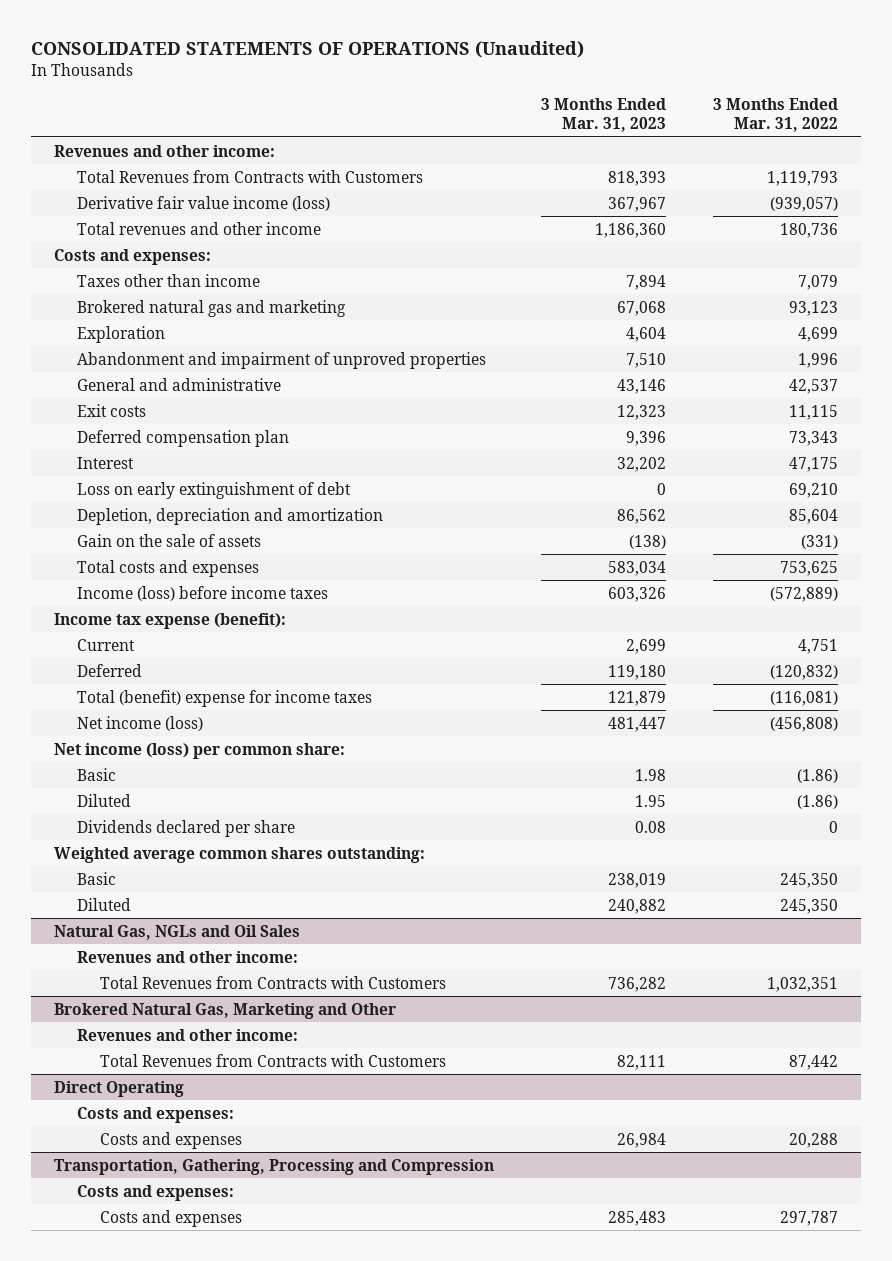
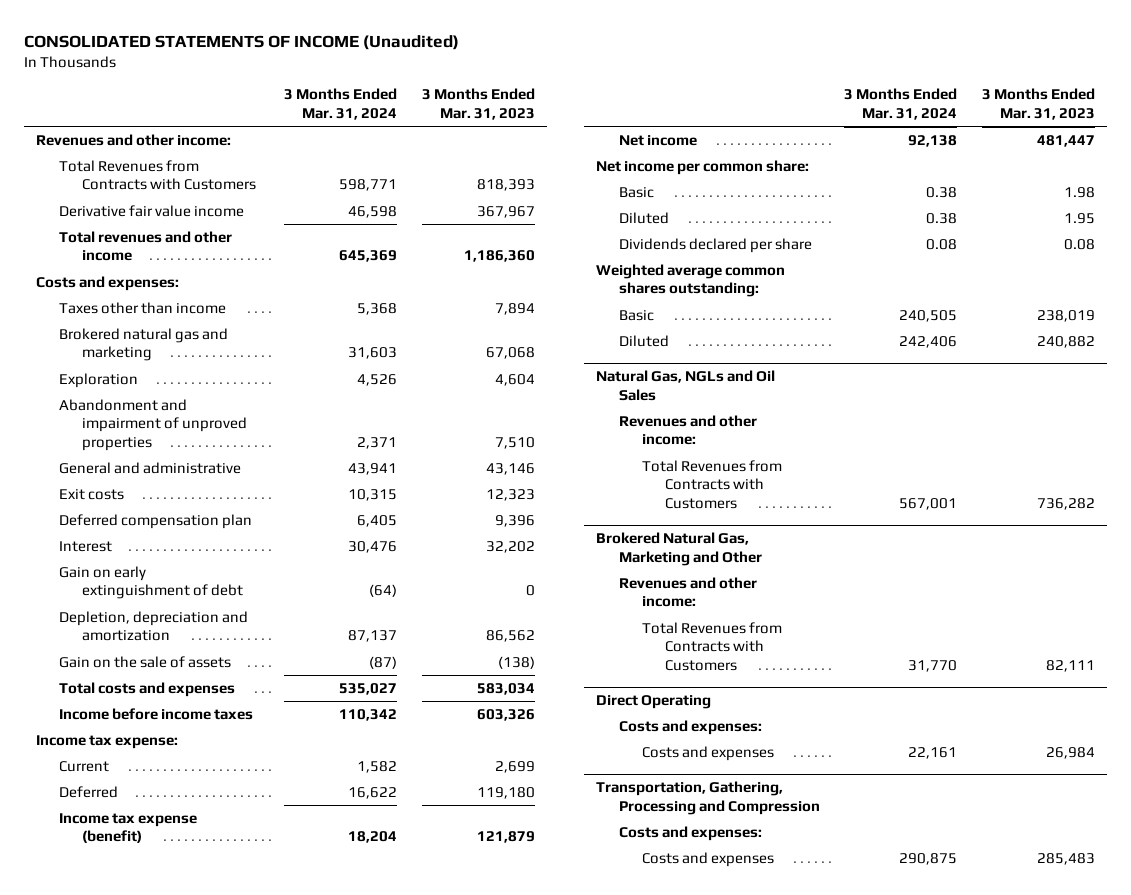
- CONSOLIDATED STATEMENTS OF OPERATIONS (Unaudited)
+ CONSOLIDATED STATEMENTS OF INCOME (Unaudited)
- | 3 Months Ended Mar. 31, 2023 | 3 Months Ended Mar. 31, 2022
+ | 3 Months Ended Mar. 31, 2024 | 3 Months Ended Mar. 31, 2023
- Derivative fair value income (loss) | 367,967 | (939,057)
+ Derivative fair value income | 46,598 | 367,967
- Loss on early extinguishment of debt | 0 | 69,210
+ Gain on early extinguishment of debt | (64) | 0
- Income (loss) before income taxes | 603,326 | (572,889)
- Income tax expense (benefit):
+ Income before income taxes | 110,342 | 603,326
+ Income tax expense:
- Total (benefit) expense for income taxes | 121,879 | (116,081)
- Net income (loss) | 481,447 | (456,808)
- Net income (loss) per common share:
+ Income tax expense (benefit) | 18,204 | 121,879
+ Net income | 92,138 | 481,447
+ Net income per common share:

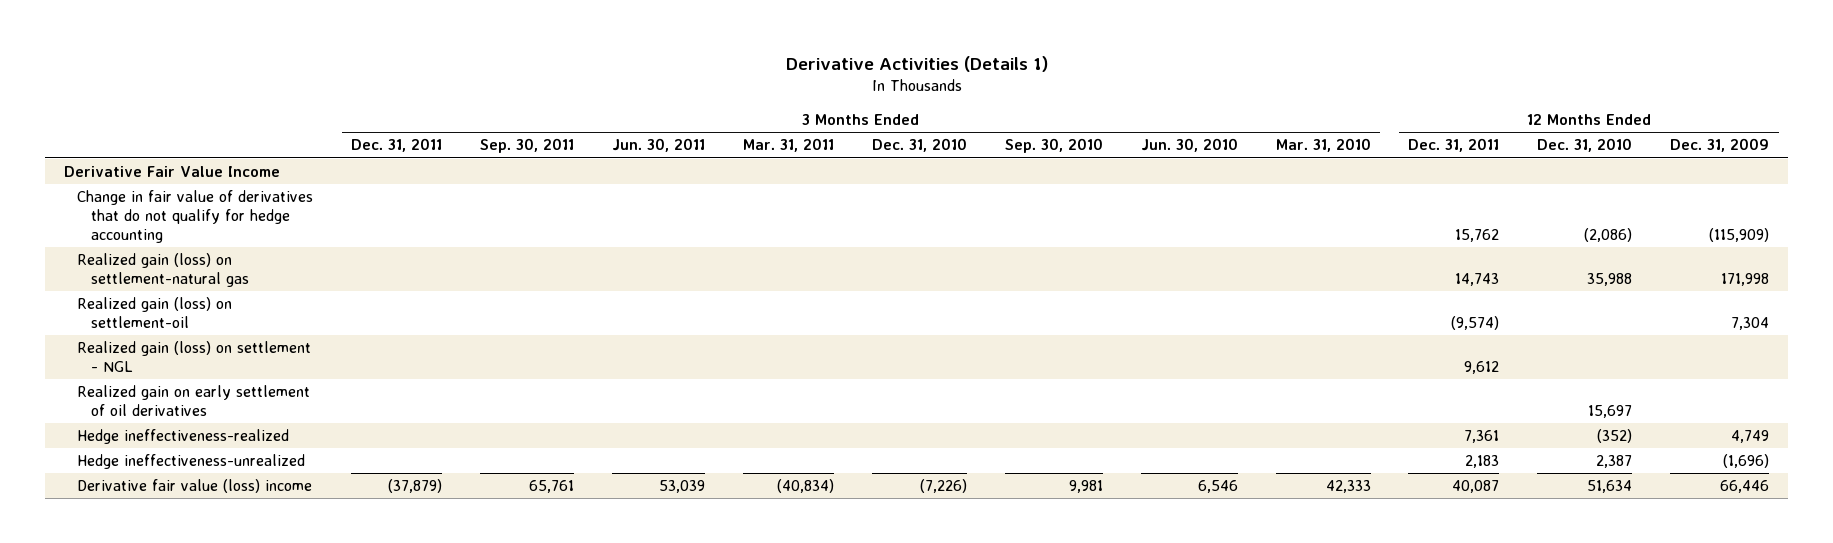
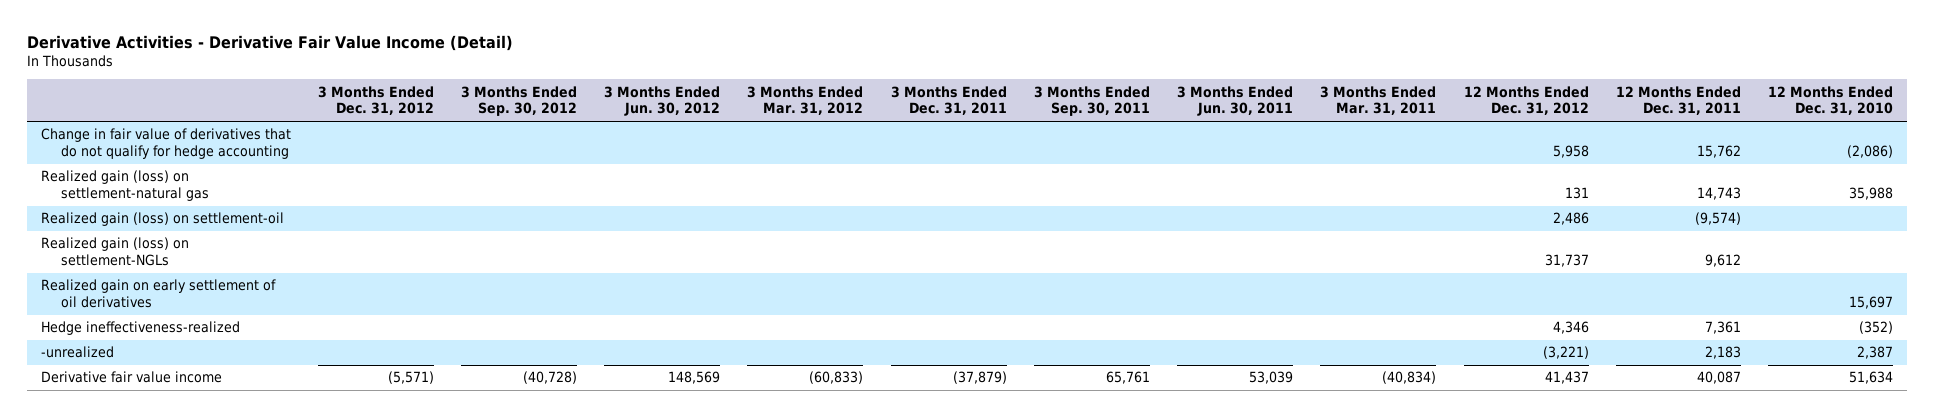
- Derivative Activities (Details 1)
+ Derivative Activities - Derivative Fair Value Income (Detail)
- | 3 Months Ended Dec. 31, 2011 | 3 Months Ended Sep. 30, 2011 | 3 Months Ended Jun. 30, 2011 | 3 Months Ended Mar. 31, 2011 | 3 Months Ended Dec. 31, 2010 | 3 Months Ended Sep. 30, 2010 | 3 Months Ended Jun. 30, 2010 | 3 Months Ended Mar. 31, 2010 | 12 Months Ended Dec. 31, 2011 | 12 Months Ended Dec. 31, 2010 | 12 Months Ended Dec. 31, 2009
+ | 3 Months Ended Dec. 31, 2012 | 3 Months Ended Sep. 30, 2012 | 3 Months Ended Jun. 30, 2012 | 3 Months Ended Mar. 31, 2012 | 3 Months Ended Dec. 31, 2011 | 3 Months Ended Sep. 30, 2011 | 3 Months Ended Jun. 30, 2011 | 3 Months Ended Mar. 31, 2011 | 12 Months Ended Dec. 31, 2012 | 12 Months Ended Dec. 31, 2011 | 12 Months Ended Dec. 31, 2010
- Derivative Fair Value Income
- Realized gain (loss) on settlement - NGL | | | | | | | | | 9,612 | |
+ Realized gain (loss) on settlement-NGLs | | | | | | | | | 31,737 | 9,612 |
- Hedge ineffectiveness-unrealized | | | | | | | | | 2,183 | 2,387 | (1,696)
- Derivative fair value (loss) income | (37,879) | 65,761 | 53,039 | (40,834) | (7,226) | 9,981 | 6,546 | 42,333 | 40,087 | 51,634 | 66,446
+ -unrealized | | | | | | | | | (3,221) | 2,183 | 2,387
+ Derivative fair value income | (5,571) | (40,728) | 148,569 | (60,833) | (37,879) | 65,761 | 53,039 | (40,834) | 41,437 | 40,087 | 51,634

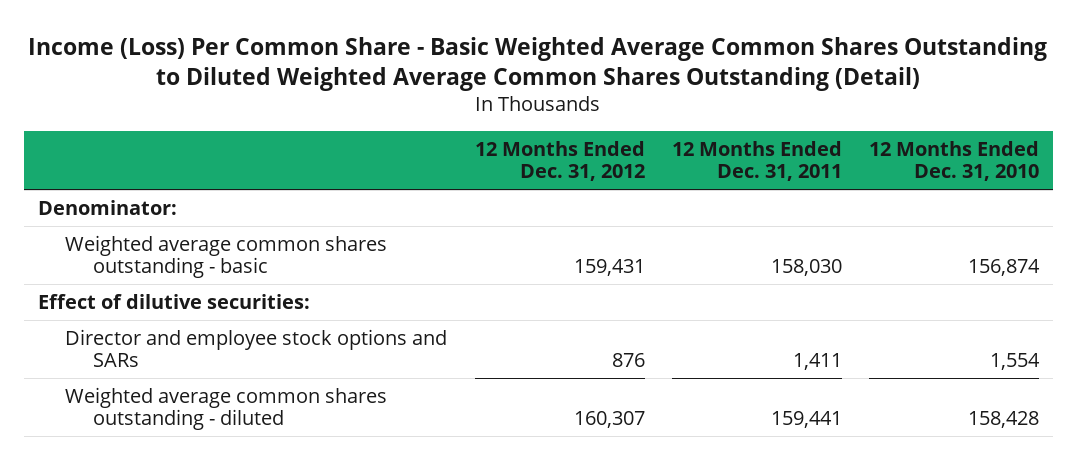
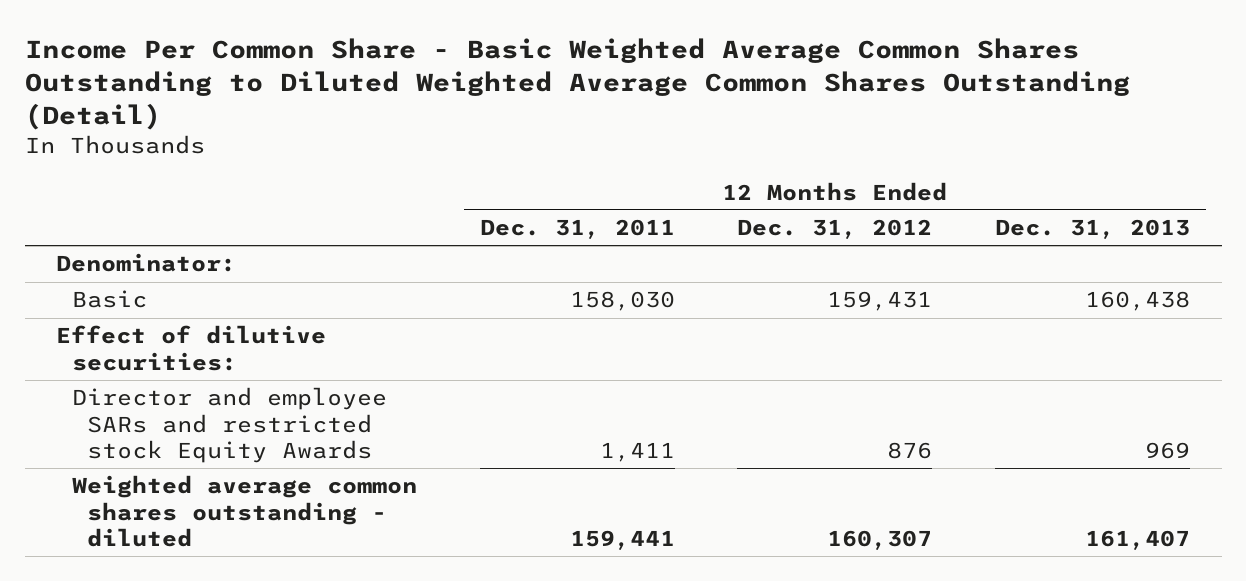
- Income (Loss) Per Common Share - Basic Weighted Average Common Shares Outstanding to Diluted Weighted Average Common Shares Outstanding (Detail)
+ Income Per Common Share - Basic Weighted Average Common Shares Outstanding to Diluted Weighted Average Common Shares Outstanding (Detail)
- | 12 Months Ended Dec. 31, 2012 | 12 Months Ended Dec. 31, 2011 | 12 Months Ended Dec. 31, 2010
+ | 12 Months Ended Dec. 31, 2011 | 12 Months Ended Dec. 31, 2012 | 12 Months Ended Dec. 31, 2013
- Weighted average common shares outstanding - basic | 159,431 | 158,030 | 156,874
+ Basic | 158,030 | 159,431 | 160,438
- Director and employee stock options and SARs | 876 | 1,411 | 1,554
+ Director and employee SARs and restricted stock Equity Awards | 1,411 | 876 | 969

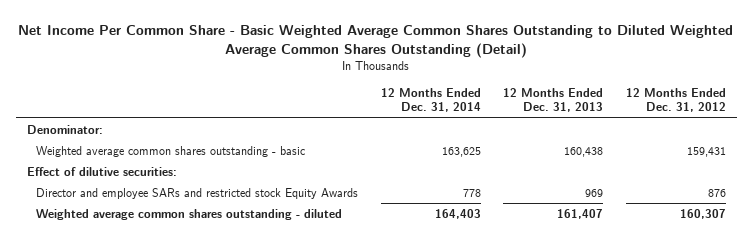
- Income Per Common Share - Basic Weighted Average Common Shares Outstanding to Diluted Weighted Average Common Shares Outstanding (Detail)
+ Net Income Per Common Share - Basic Weighted Average Common Shares Outstanding to Diluted Weighted Average Common Shares Outstanding (Detail)
- | 12 Months Ended Dec. 31, 2011 | 12 Months Ended Dec. 31, 2012 | 12 Months Ended Dec. 31, 2013
+ | 12 Months Ended Dec. 31, 2014 | 12 Months Ended Dec. 31, 2013 | 12 Months Ended Dec. 31, 2012
- Basic | 158,030 | 159,431 | 160,438
+ Weighted average common shares outstanding - basic | 163,625 | 160,438 | 159,431

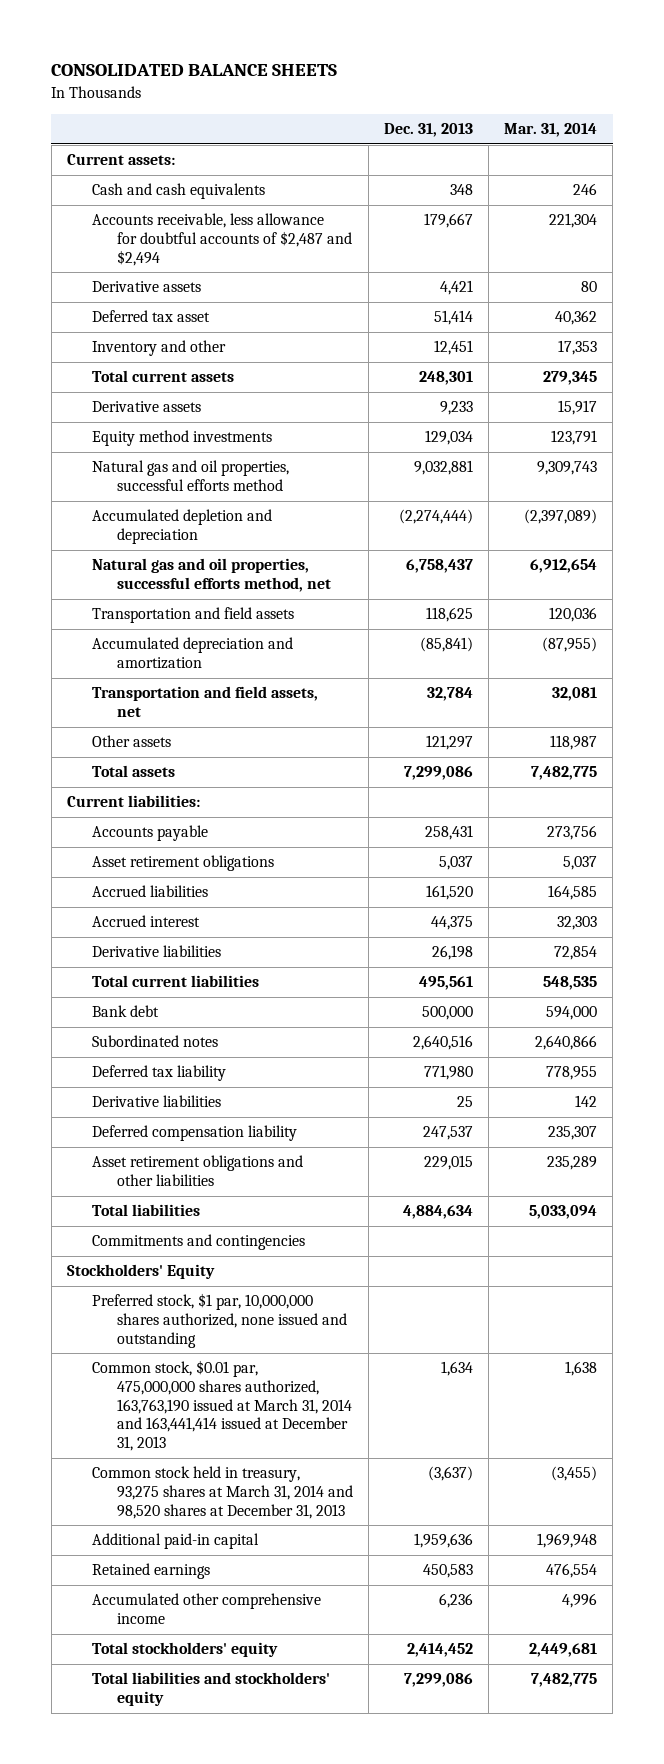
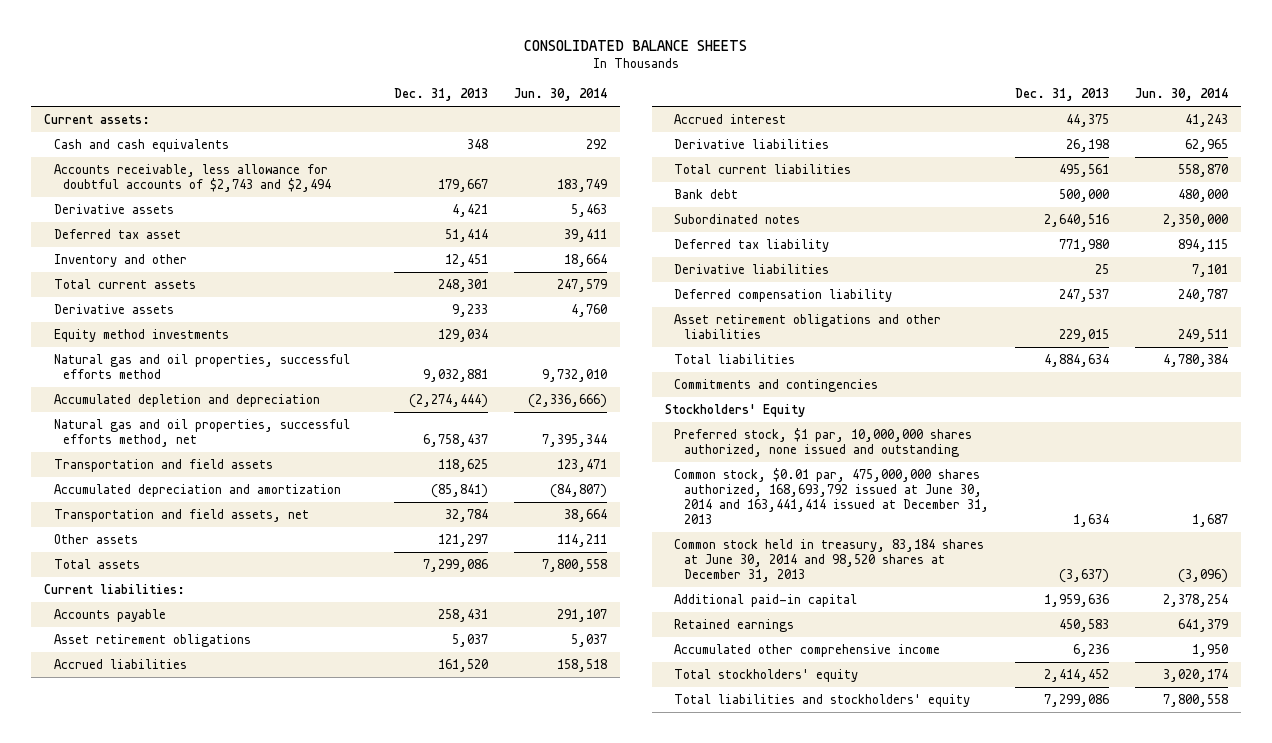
- | Dec. 31, 2013 | Mar. 31, 2014
+ | Dec. 31, 2013 | Jun. 30, 2014
- Accounts receivable, less allowance for doubtful accounts of $2,487 and $2,494 | 179,667 | 221,304
+ Accounts receivable, less allowance for doubtful accounts of $2,743 and $2,494 | 179,667 | 183,749
- Common stock, $0.01 par, 475,000,000 shares authorized, 163,763,190 issued at March 31, 2014 and 163,441,414 issued at December 31, 2013 | 1,634 | 1,638
- Common stock held in treasury, 93,275 shares at March 31, 2014 and 98,520 shares at December 31, 2013 | (3,637) | (3,455)
+ Common stock, $0.01 par, 475,000,000 shares authorized, 168,693,792 issued at June 30, 2014 and 163,441,414 issued at December 31, 2013 | 1,634 | 1,687
+ Common stock held in treasury, 83,184 shares at June 30, 2014 and 98,520 shares at December 31, 2013 | (3,637) | (3,096)

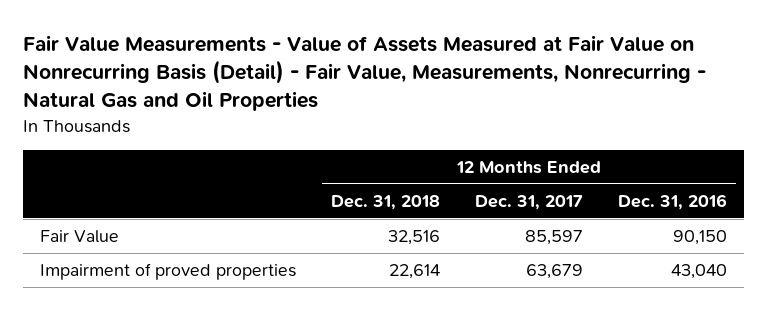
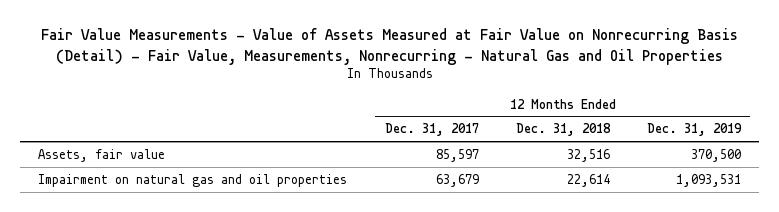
- | 12 Months Ended Dec. 31, 2018 | 12 Months Ended Dec. 31, 2017 | 12 Months Ended Dec. 31, 2016
+ | 12 Months Ended Dec. 31, 2017 | 12 Months Ended Dec. 31, 2018 | 12 Months Ended Dec. 31, 2019
- Fair Value | 32,516 | 85,597 | 90,150
- Impairment of proved properties | 22,614 | 63,679 | 43,040
+ Assets, fair value | 85,597 | 32,516 | 370,500
+ Impairment on natural gas and oil properties | 63,679 | 22,614 | 1,093,531

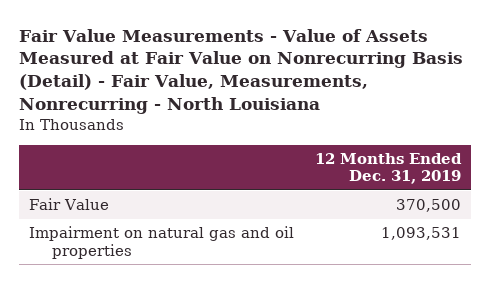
- Fair Value Measurements - Value of Assets Measured at Fair Value on Nonrecurring Basis (Detail) - Fair Value, Measurements, Nonrecurring - Natural Gas and Oil Properties
+ Fair Value Measurements - Value of Assets Measured at Fair Value on Nonrecurring Basis (Detail) - Fair Value, Measurements, Nonrecurring - North Louisiana
- | 12 Months Ended Dec. 31, 2017 | 12 Months Ended Dec. 31, 2018 | 12 Months Ended Dec. 31, 2019
+ | 12 Months Ended Dec. 31, 2019
- Assets, fair value | 85,597 | 32,516 | 370,500
+ Fair Value | 370,500

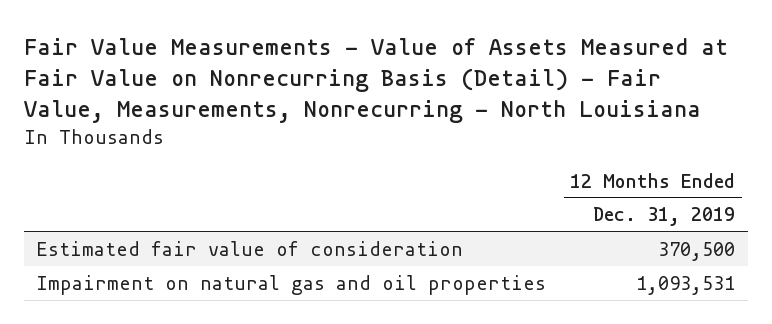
- Fair Value | 370,500
+ Estimated fair value of consideration | 370,500

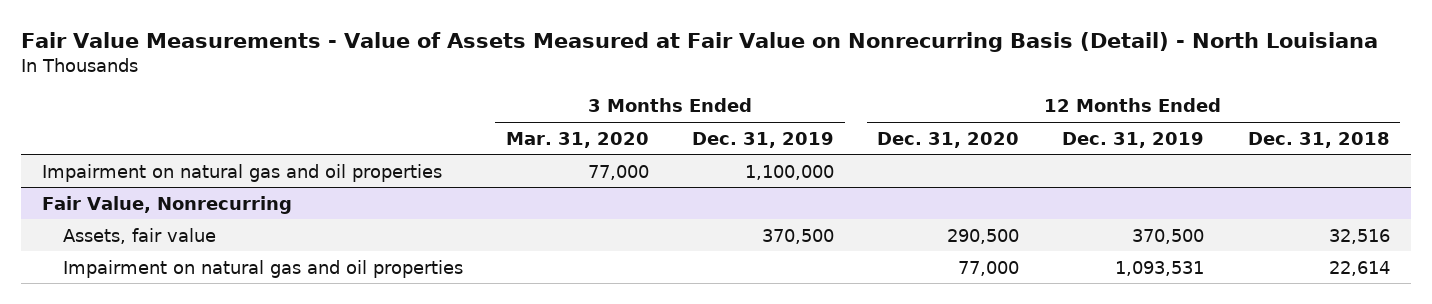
- Fair Value Measurements - Value of Assets Measured at Fair Value on Nonrecurring Basis (Detail) - Fair Value, Measurements, Nonrecurring - North Louisiana
+ Fair Value Measurements - Value of Assets Measured at Fair Value on Nonrecurring Basis (Detail) - North Louisiana
- | 12 Months Ended Dec. 31, 2019
+ | 3 Months Ended Mar. 31, 2020 | 3 Months Ended Dec. 31, 2019 | 12 Months Ended Dec. 31, 2020 | 12 Months Ended Dec. 31, 2019 | 12 Months Ended Dec. 31, 2018
- Estimated fair value of consideration | 370,500
+ Impairment on natural gas and oil properties | 77,000 | 1,100,000 | | |
+ Fair Value, Nonrecurring
+ Assets, fair value | | 370,500 | 290,500 | 370,500 | 32,516

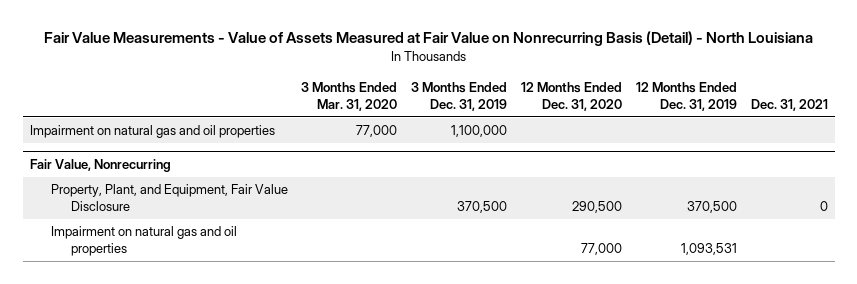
- | 3 Months Ended Mar. 31, 2020 | 3 Months Ended Dec. 31, 2019 | 12 Months Ended Dec. 31, 2020 | 12 Months Ended Dec. 31, 2019 | 12 Months Ended Dec. 31, 2018
+ | 3 Months Ended Mar. 31, 2020 | 3 Months Ended Dec. 31, 2019 | 12 Months Ended Dec. 31, 2020 | 12 Months Ended Dec. 31, 2019 | Dec. 31, 2021
@ Fair Value, Nonrecurring
- Assets, fair value | | 370,500 | 290,500 | 370,500 | 32,516
+ Property, Plant, and Equipment, Fair Value Disclosure | | 370,500 | 290,500 | 370,500 | 0

